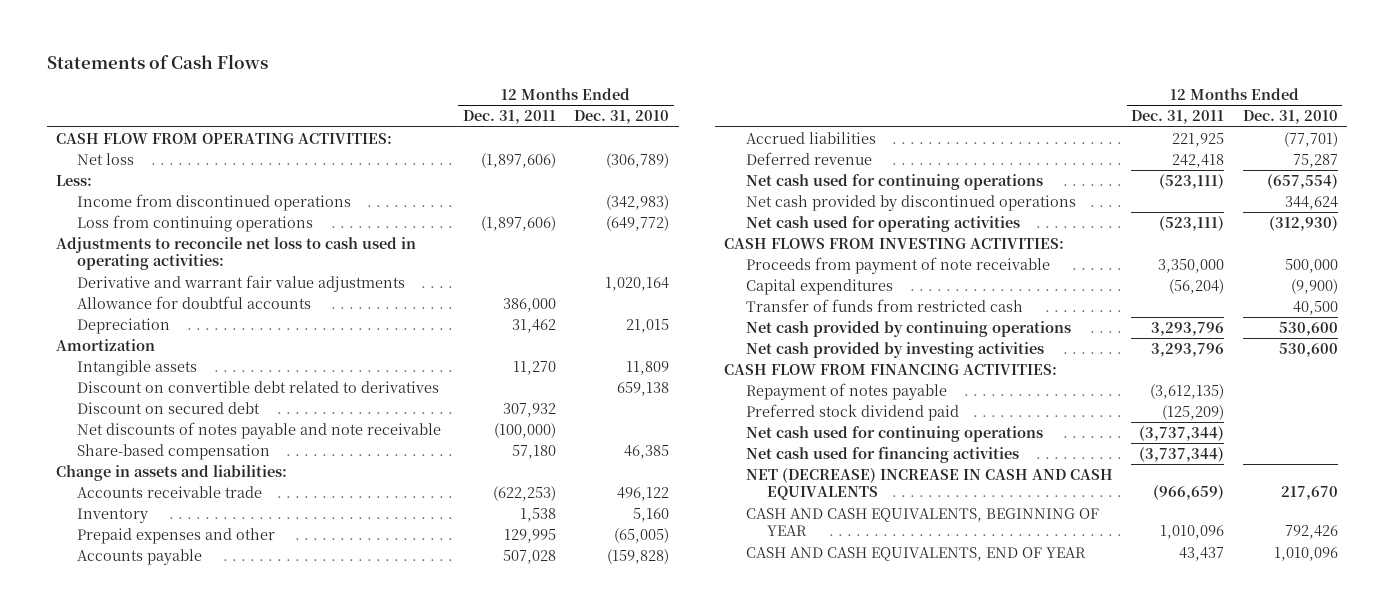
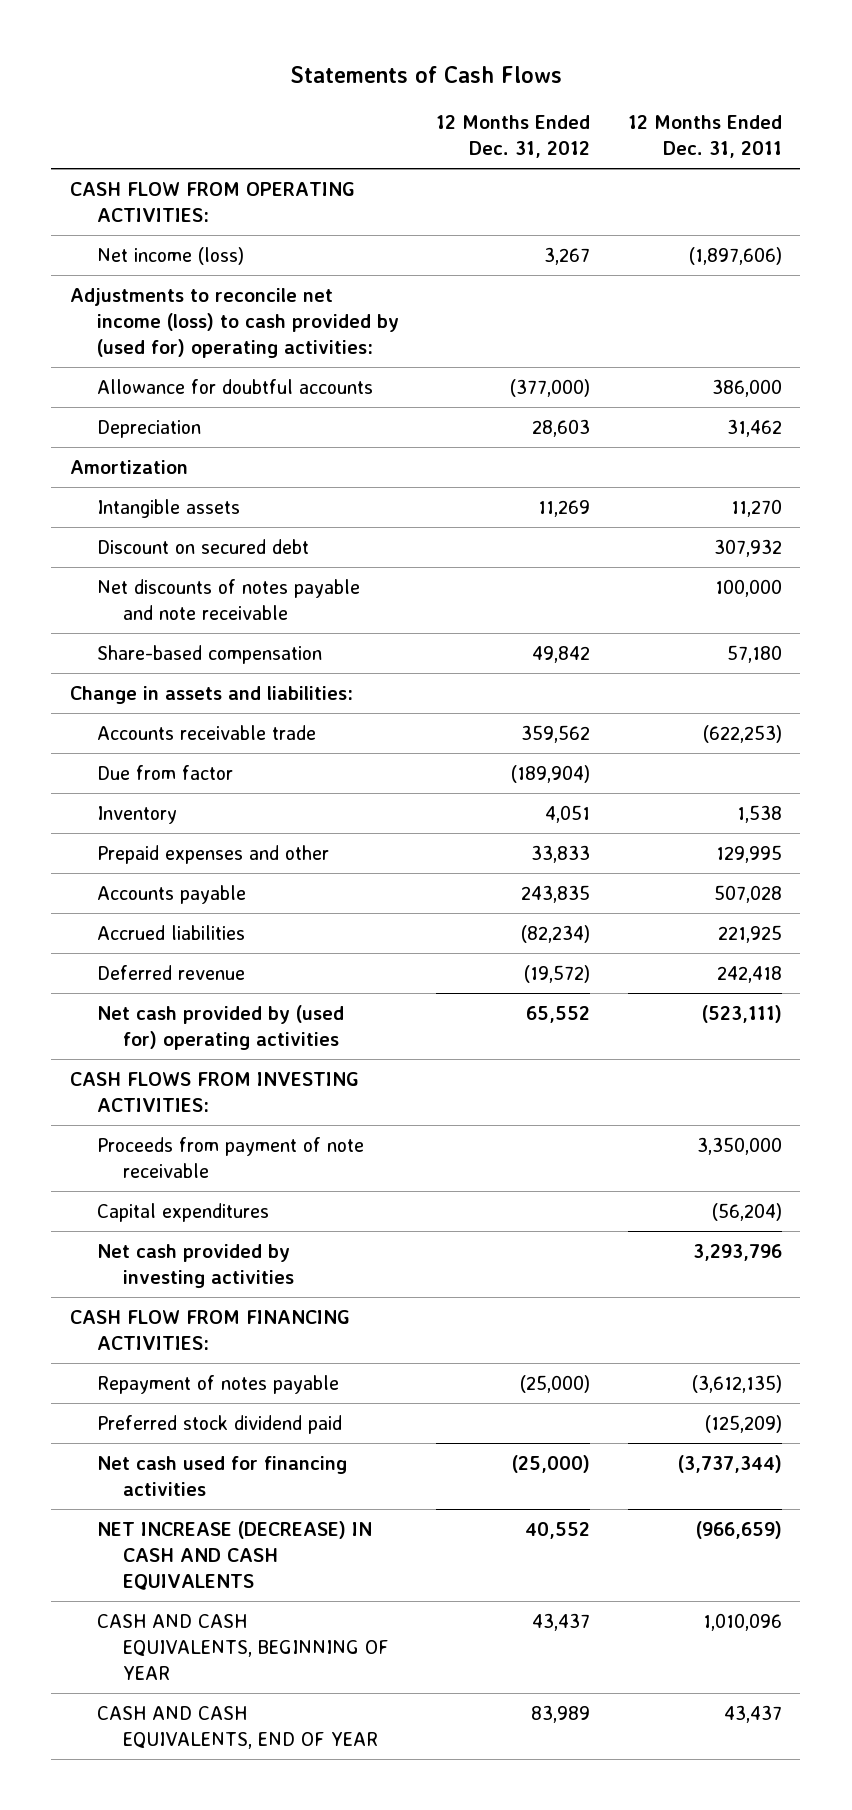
- | 12 Months Ended Dec. 31, 2011 | 12 Months Ended Dec. 31, 2010
+ | 12 Months Ended Dec. 31, 2012 | 12 Months Ended Dec. 31, 2011
- Net loss | (1,897,606) | (306,789)
- Less:
- Income from discontinued operations | | (342,983)
- Loss from continuing operations | (1,897,606) | (649,772)
- Adjustments to reconcile net loss to cash used in operating activities:
- Derivative and warrant fair value adjustments | | 1,020,164
+ Net income (loss) | 3,267 | (1,897,606)
+ Adjustments to reconcile net income (loss) to cash provided by (used for) operating activities:
- Discount on convertible debt related to derivatives | | 659,138
- Net discounts of notes payable and note receivable | (100,000) |
+ Net discounts of notes payable and note receivable | | 100,000
+ Due from factor | (189,904) |
- Net cash used for continuing operations | (523,111) | (657,554)
- Net cash provided by discontinued operations | | 344,624
- Net cash used for operating activities | (523,111) | (312,930)
+ Net cash provided by (used for) operating activities | 65,552 | (523,111)
- Transfer of funds from restricted cash | | 40,500
- Net cash provided by continuing operations | 3,293,796 | 530,600
- Net cash used for continuing operations | (3,737,344) |
- NET (DECREASE) INCREASE IN CASH AND CASH EQUIVALENTS | (966,659) | 217,670
+ NET INCREASE (DECREASE) IN CASH AND CASH EQUIVALENTS | 40,552 | (966,659)

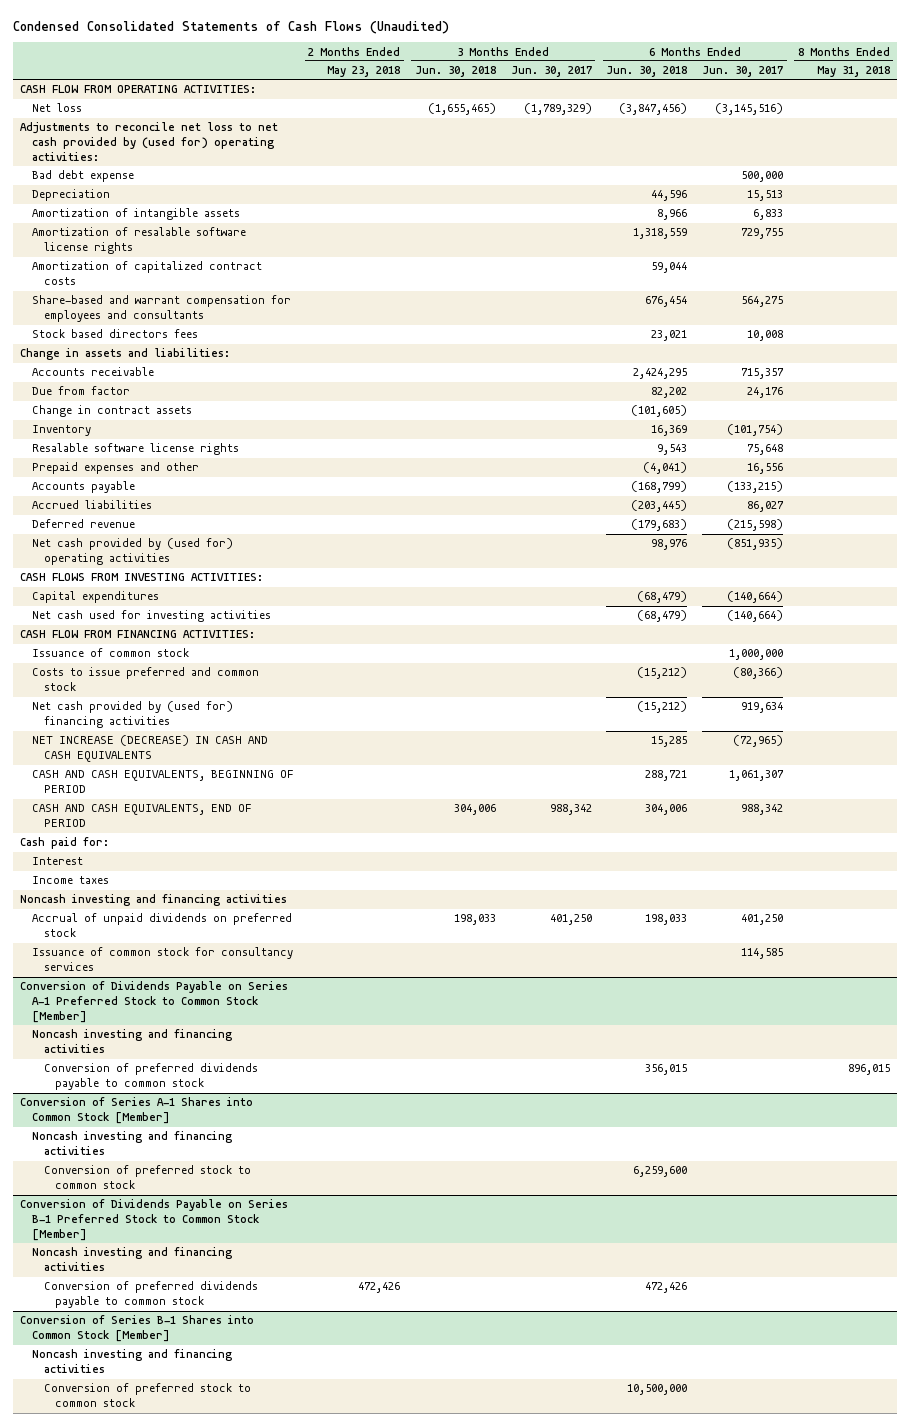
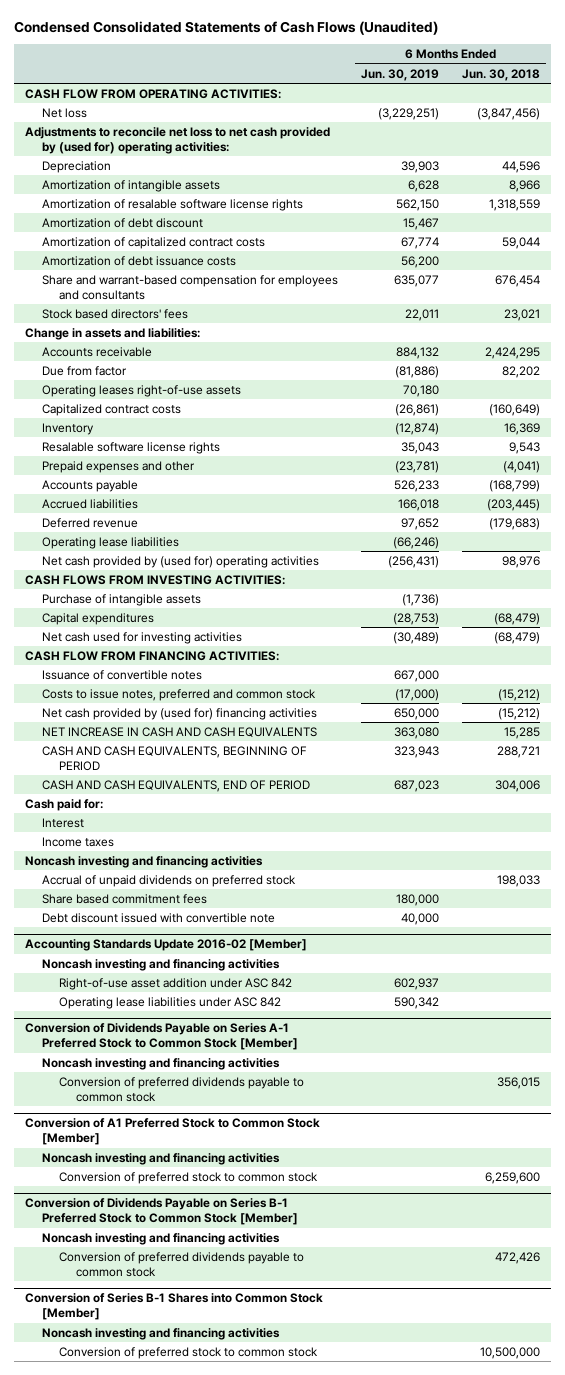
- | 2 Months Ended May 23, 2018 | 3 Months Ended Jun. 30, 2018 | 3 Months Ended Jun. 30, 2017 | 6 Months Ended Jun. 30, 2018 | 6 Months Ended Jun. 30, 2017 | 8 Months Ended May 31, 2018
+ | 6 Months Ended Jun. 30, 2019 | 6 Months Ended Jun. 30, 2018
- Bad debt expense | | | | | 500,000 |
+ Amortization of debt discount | 15,467 |
- Share-based and warrant compensation for employees and consultants | | | | 676,454 | 564,275 |
- Stock based directors fees | | | | 23,021 | 10,008 |
+ Amortization of debt issuance costs | 56,200 |
+ Share and warrant-based compensation for employees and consultants | 635,077 | 676,454
+ Stock based directors' fees | 22,011 | 23,021
- Change in contract assets | | | | (101,605) | |
+ Operating leases right-of-use assets | 70,180 |
+ Capitalized contract costs | (26,861) | (160,649)
+ Operating lease liabilities | (66,246) |
+ Purchase of intangible assets | (1,736) |
- Issuance of common stock | | | | | 1,000,000 |
- Costs to issue preferred and common stock | | | | (15,212) | (80,366) |
+ Issuance of convertible notes | 667,000 |
+ Costs to issue notes, preferred and common stock | (17,000) | (15,212)
- NET INCREASE (DECREASE) IN CASH AND CASH EQUIVALENTS | | | | 15,285 | (72,965) |
+ NET INCREASE IN CASH AND CASH EQUIVALENTS | 363,080 | 15,285
- Issuance of common stock for consultancy services | | | | | 114,585 |
+ Share based commitment fees | 180,000 |
+ Debt discount issued with convertible note | 40,000 |
+ Accounting Standards Update 2016-02 [Member]
+ Noncash investing and financing activities
+ Right-of-use asset addition under ASC 842 | 602,937 |
+ Operating lease liabilities under ASC 842 | 590,342 |
- Conversion of Series A-1 Shares into Common Stock [Member]
+ Conversion of A1 Preferred Stock to Common Stock [Member]

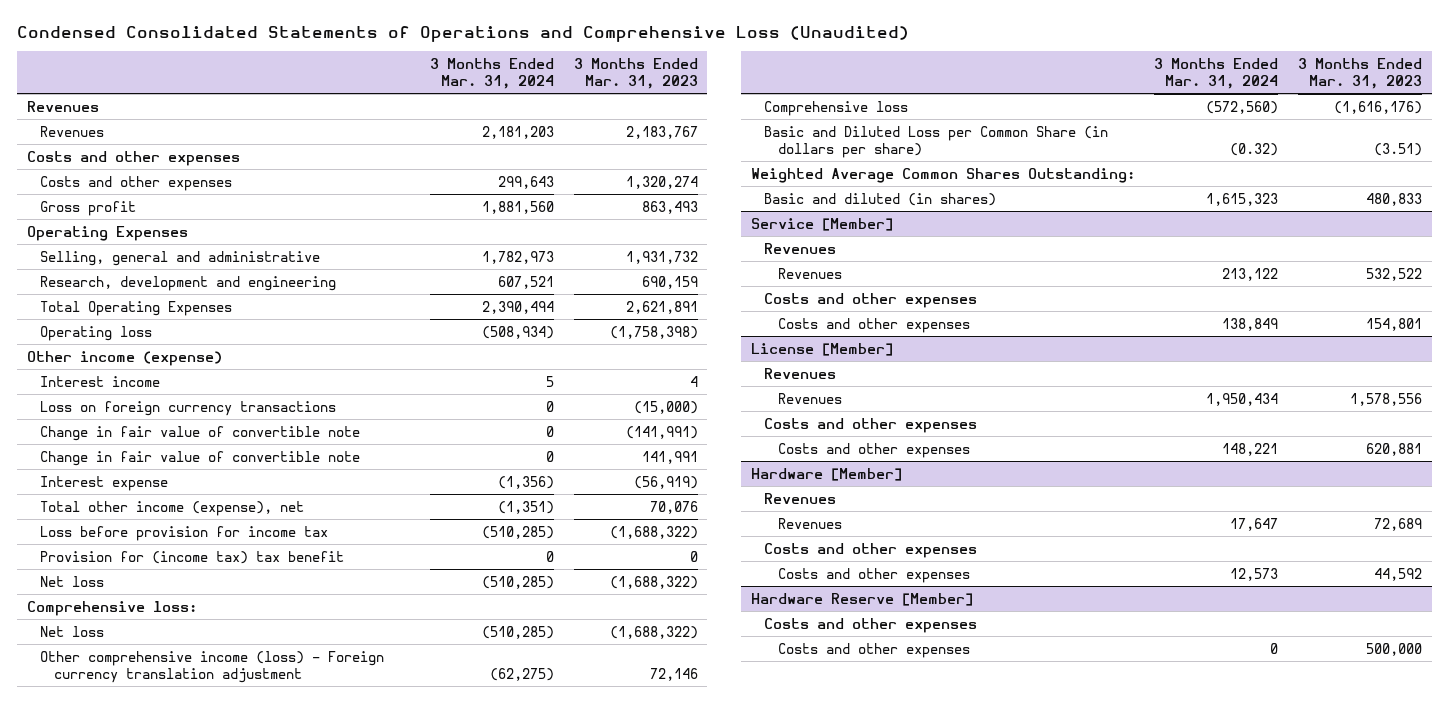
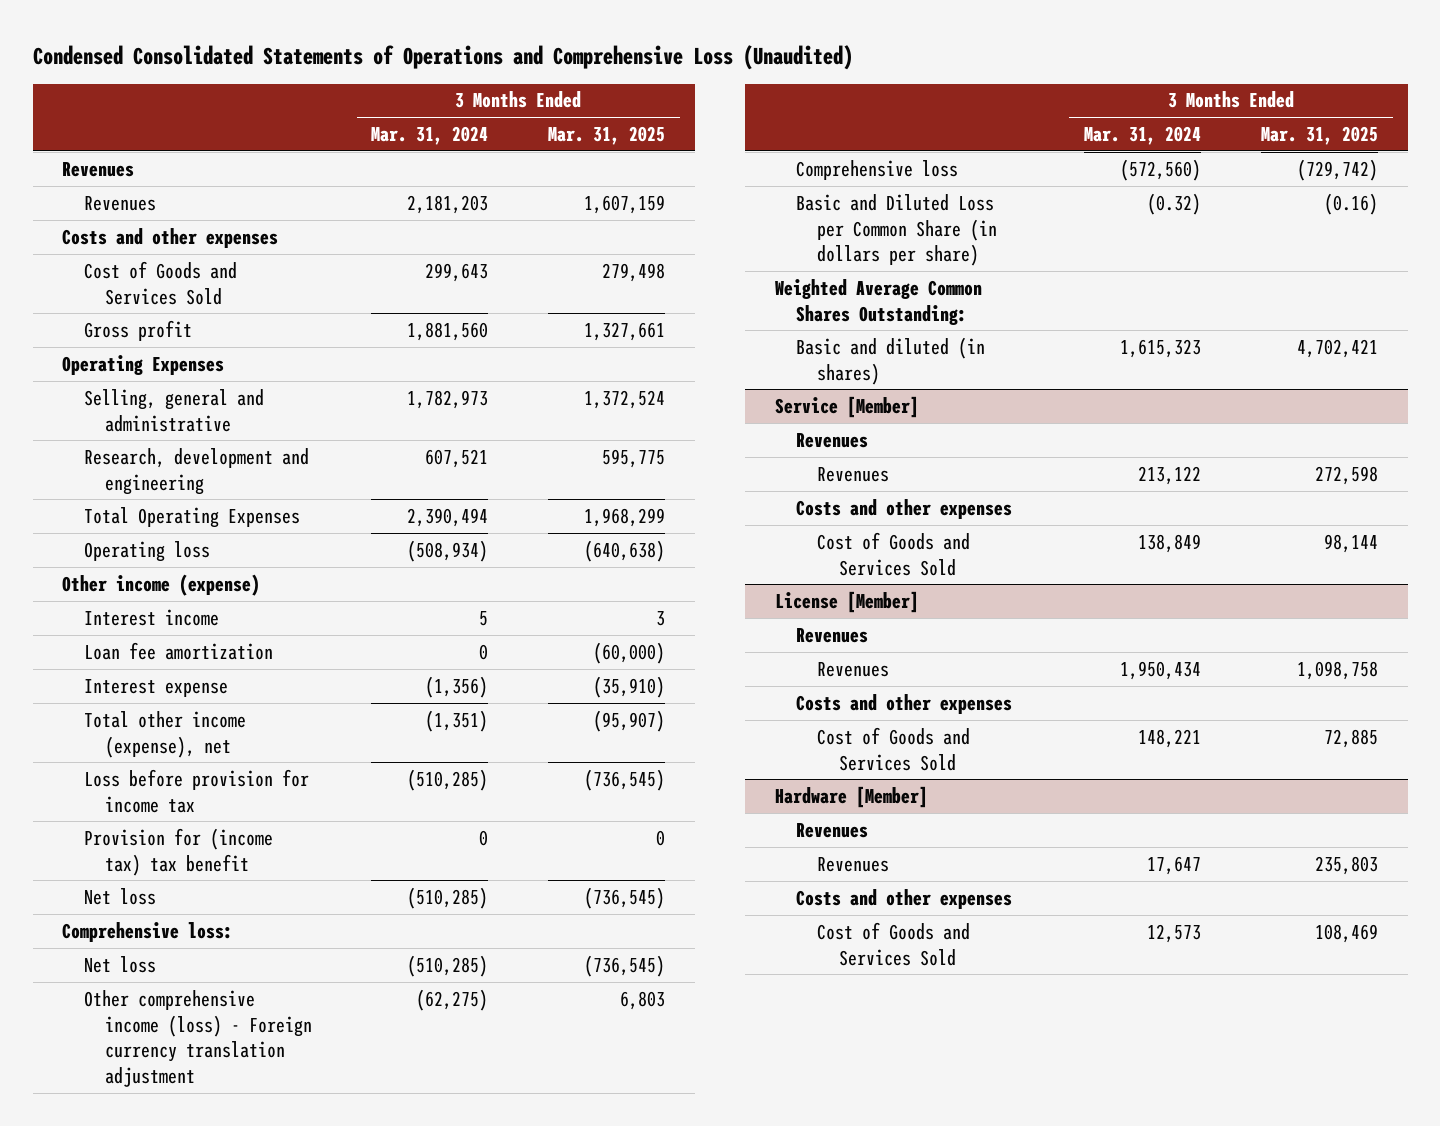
- | 3 Months Ended Mar. 31, 2024 | 3 Months Ended Mar. 31, 2023
+ | 3 Months Ended Mar. 31, 2024 | 3 Months Ended Mar. 31, 2025
- Costs and other expenses | 299,643 | 1,320,274
+ Cost of Goods and Services Sold | 299,643 | 279,498
- Loss on foreign currency transactions | 0 | (15,000)
- Change in fair value of convertible note | 0 | (141,991)
- Change in fair value of convertible note | 0 | 141,991
+ Loan fee amortization | 0 | (60,000)
@ Service [Member]
- Costs and other expenses | 138,849 | 154,801
+ Cost of Goods and Services Sold | 138,849 | 98,144
@ License [Member]
- Costs and other expenses | 148,221 | 620,881
+ Cost of Goods and Services Sold | 148,221 | 72,885
@ Hardware [Member]
- Costs and other expenses | 12,573 | 44,592
- Hardware Reserve [Member]
- Costs and other expenses
- Costs and other expenses | 0 | 500,000
@ Hardware [Member]
+ Cost of Goods and Services Sold | 12,573 | 108,469

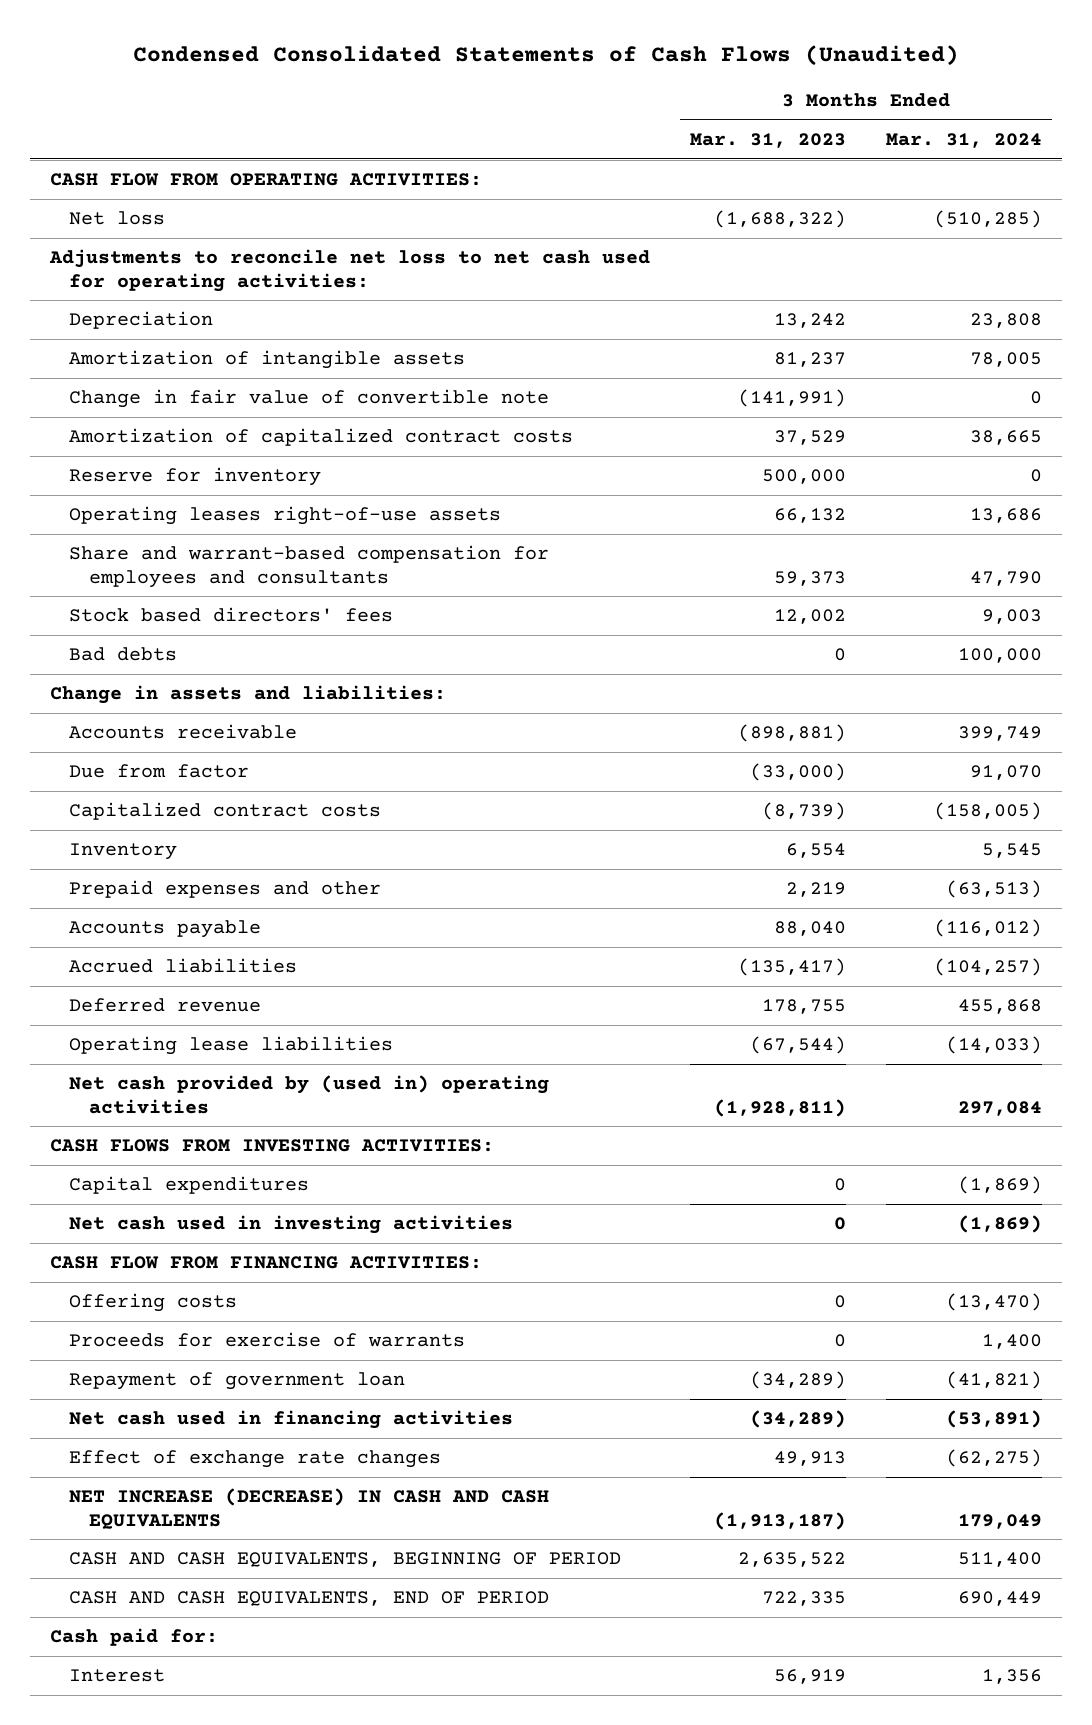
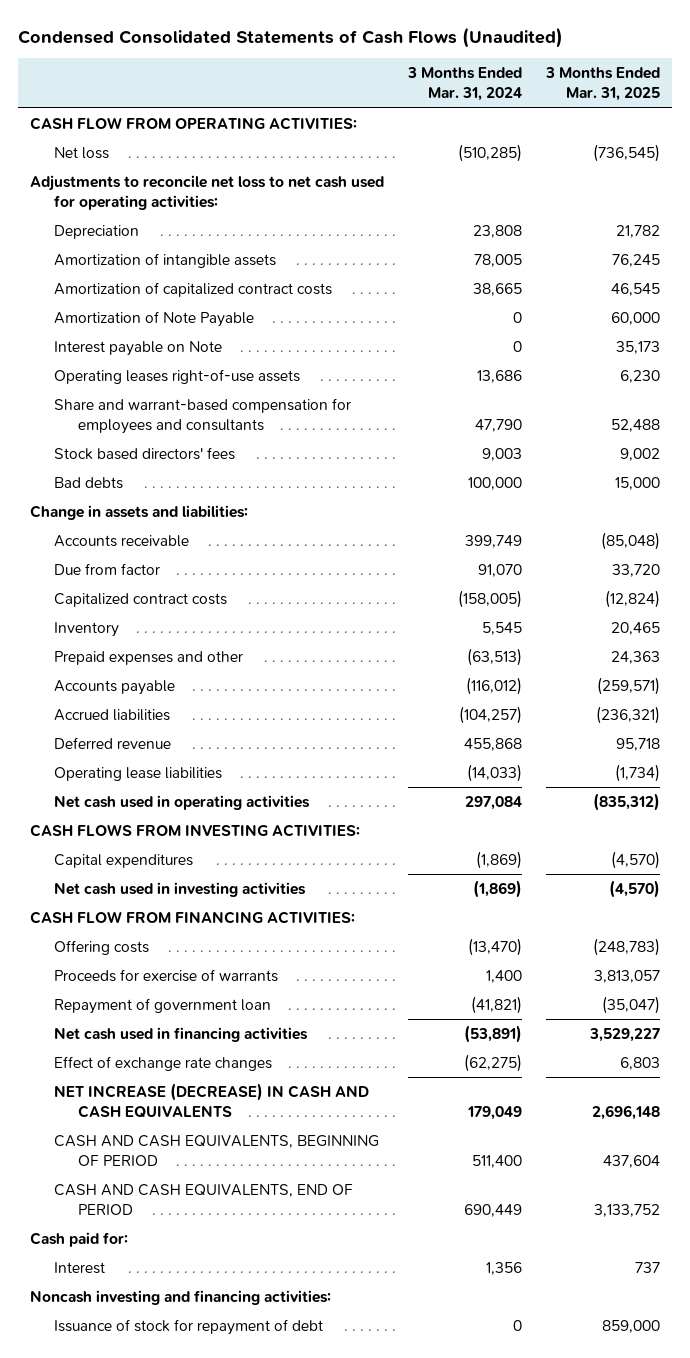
- | 3 Months Ended Mar. 31, 2023 | 3 Months Ended Mar. 31, 2024
+ | 3 Months Ended Mar. 31, 2024 | 3 Months Ended Mar. 31, 2025
- Change in fair value of convertible note | (141,991) | 0
- Reserve for inventory | 500,000 | 0
+ Amortization of Note Payable | 0 | 60,000
+ Interest payable on Note | 0 | 35,173
- Net cash provided by (used in) operating activities | (1,928,811) | 297,084
+ Net cash used in operating activities | 297,084 | (835,312)
+ Noncash investing and financing activities:
+ Issuance of stock for repayment of debt | 0 | 859,000

